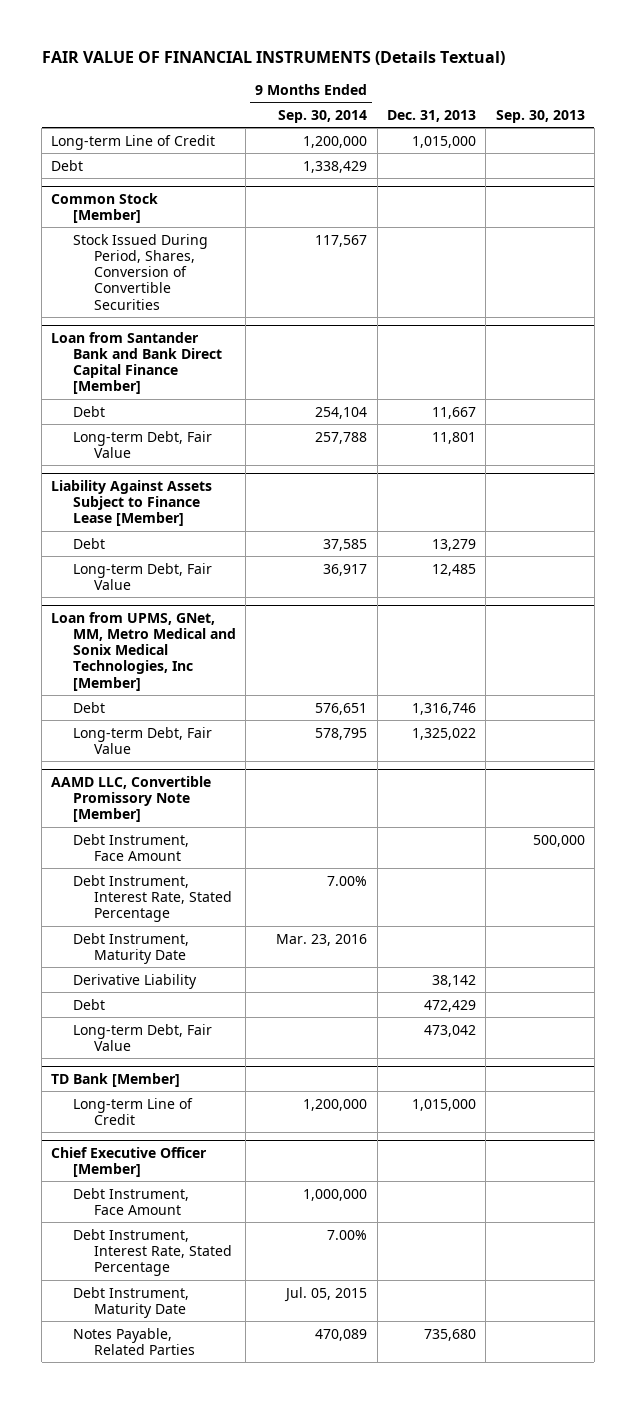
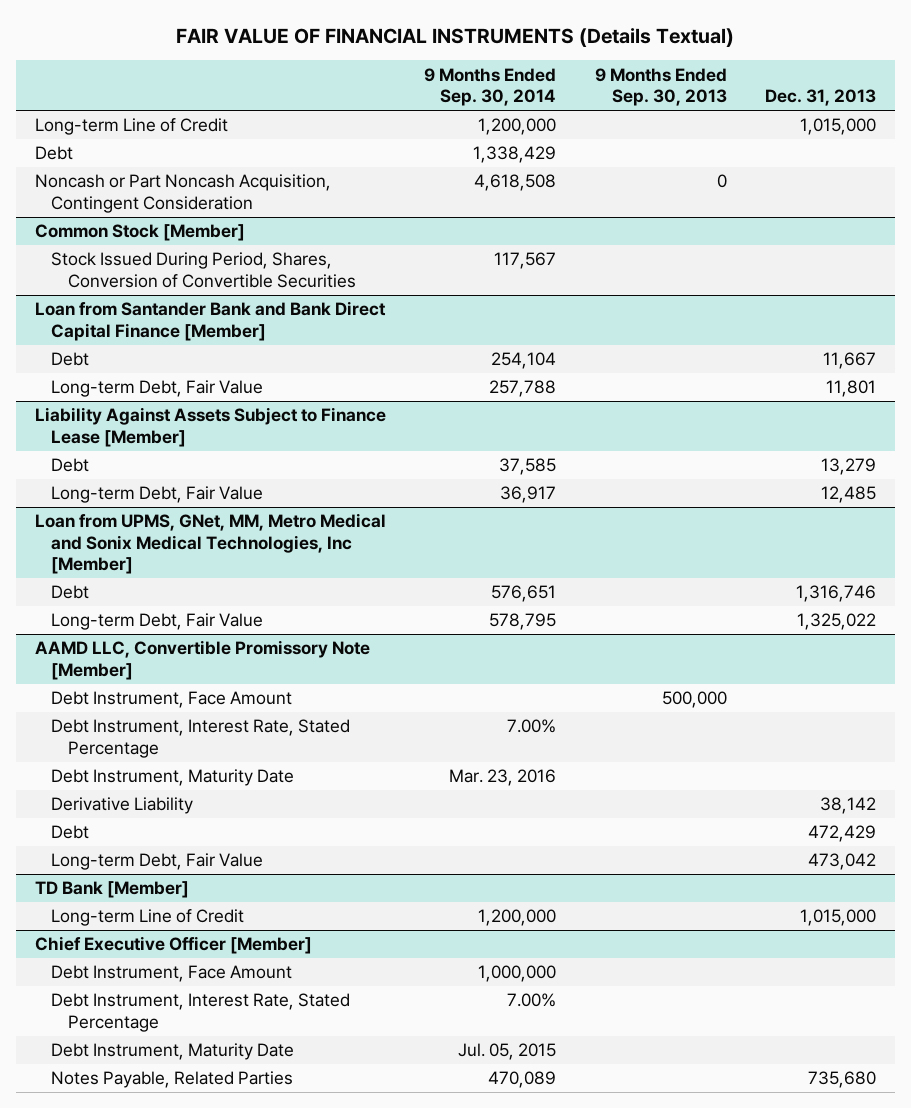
- | 9 Months Ended Sep. 30, 2014 | Dec. 31, 2013 | Sep. 30, 2013
+ | 9 Months Ended Sep. 30, 2014 | 9 Months Ended Sep. 30, 2013 | Dec. 31, 2013
+ Noncash or Part Noncash Acquisition, Contingent Consideration | 4,618,508 | 0 |

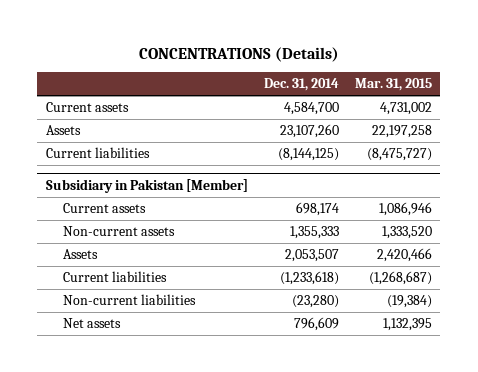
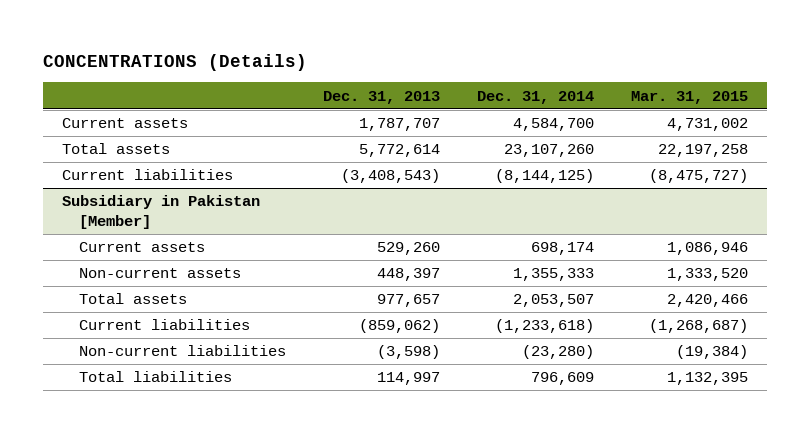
- | Dec. 31, 2014 | Mar. 31, 2015
+ | Dec. 31, 2013 | Dec. 31, 2014 | Mar. 31, 2015
- Assets | 23,107,260 | 22,197,258
+ Total assets | 5,772,614 | 23,107,260 | 22,197,258
@ Subsidiary in Pakistan [Member]
- Assets | 2,053,507 | 2,420,466
+ Total assets | 977,657 | 2,053,507 | 2,420,466
- Net assets | 796,609 | 1,132,395
+ Total liabilities | 114,997 | 796,609 | 1,132,395

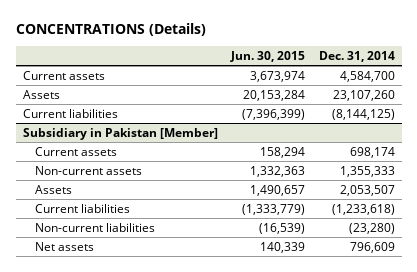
- | Dec. 31, 2013 | Dec. 31, 2014 | Mar. 31, 2015
+ | Jun. 30, 2015 | Dec. 31, 2014
- Total assets | 5,772,614 | 23,107,260 | 22,197,258
+ Assets | 20,153,284 | 23,107,260
@ Subsidiary in Pakistan [Member]
- Total assets | 977,657 | 2,053,507 | 2,420,466
+ Assets | 1,490,657 | 2,053,507
- Total liabilities | 114,997 | 796,609 | 1,132,395
+ Net assets | 140,339 | 796,609

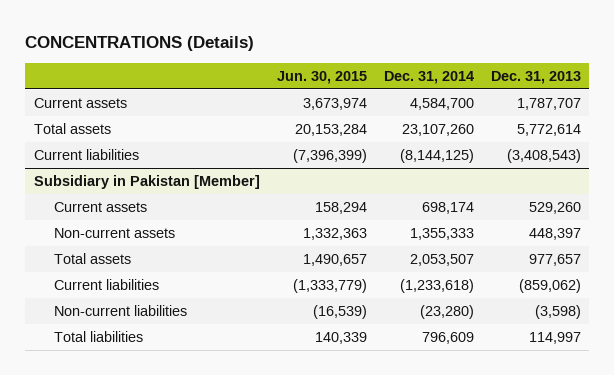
- | Jun. 30, 2015 | Dec. 31, 2014
+ | Jun. 30, 2015 | Dec. 31, 2014 | Dec. 31, 2013
- Assets | 20,153,284 | 23,107,260
+ Total assets | 20,153,284 | 23,107,260 | 5,772,614
@ Subsidiary in Pakistan [Member]
- Assets | 1,490,657 | 2,053,507
+ Total assets | 1,490,657 | 2,053,507 | 977,657
- Net assets | 140,339 | 796,609
+ Total liabilities | 140,339 | 796,609 | 114,997

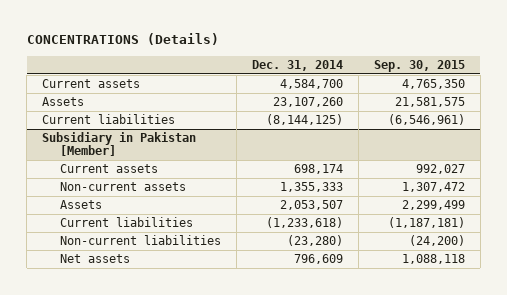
- | Jun. 30, 2015 | Dec. 31, 2014 | Dec. 31, 2013
+ | Dec. 31, 2014 | Sep. 30, 2015
- Total assets | 20,153,284 | 23,107,260 | 5,772,614
+ Assets | 23,107,260 | 21,581,575
@ Subsidiary in Pakistan [Member]
- Total assets | 1,490,657 | 2,053,507 | 977,657
+ Assets | 2,053,507 | 2,299,499
- Total liabilities | 140,339 | 796,609 | 114,997
+ Net assets | 796,609 | 1,088,118

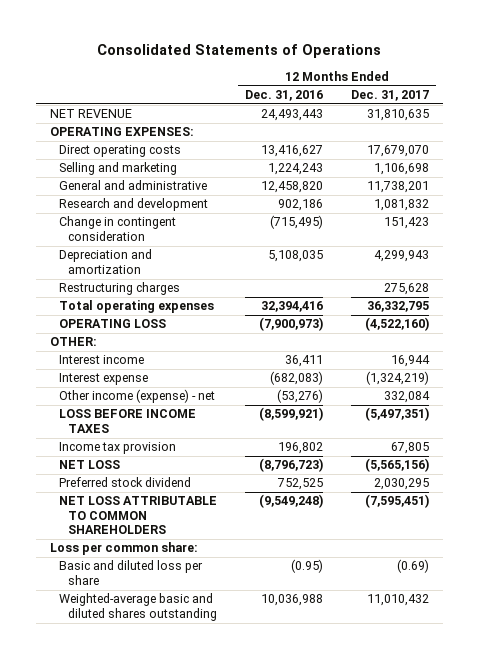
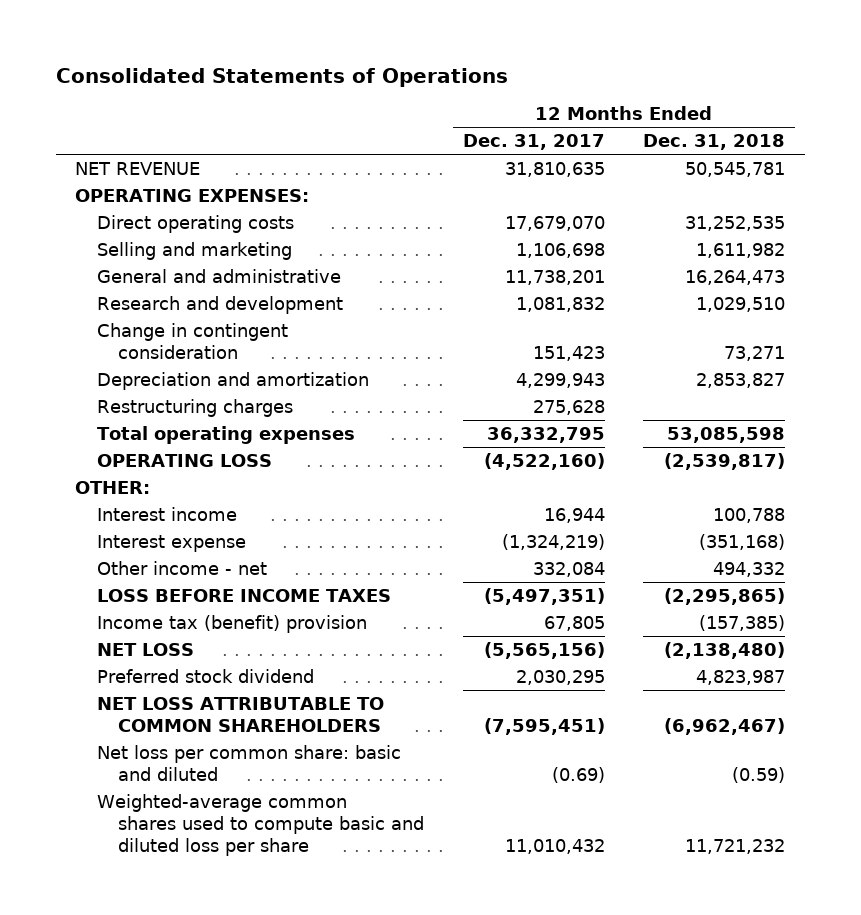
- | 12 Months Ended Dec. 31, 2016 | 12 Months Ended Dec. 31, 2017
+ | 12 Months Ended Dec. 31, 2017 | 12 Months Ended Dec. 31, 2018
- Other income (expense) - net | (53,276) | 332,084
+ Other income - net | 332,084 | 494,332
- Income tax provision | 196,802 | 67,805
+ Income tax (benefit) provision | 67,805 | (157,385)
- Loss per common share:
- Basic and diluted loss per share | (0.95) | (0.69)
- Weighted-average basic and diluted shares outstanding | 10,036,988 | 11,010,432
+ Net loss per common share: basic and diluted | (0.69) | (0.59)
+ Weighted-average common shares used to compute basic and diluted loss per share | 11,010,432 | 11,721,232

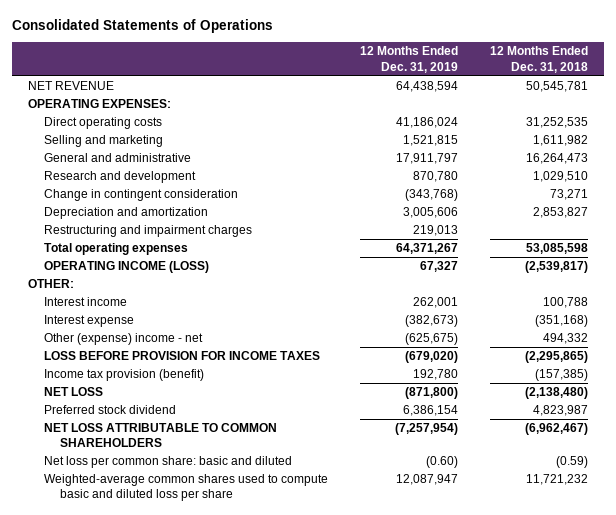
- | 12 Months Ended Dec. 31, 2017 | 12 Months Ended Dec. 31, 2018
+ | 12 Months Ended Dec. 31, 2019 | 12 Months Ended Dec. 31, 2018
- Restructuring charges | 275,628 |
+ Restructuring and impairment charges | 219,013 |
- OPERATING LOSS | (4,522,160) | (2,539,817)
+ OPERATING INCOME (LOSS) | 67,327 | (2,539,817)
- Other income - net | 332,084 | 494,332
- LOSS BEFORE INCOME TAXES | (5,497,351) | (2,295,865)
- Income tax (benefit) provision | 67,805 | (157,385)
+ Other (expense) income - net | (625,675) | 494,332
+ LOSS BEFORE PROVISION FOR INCOME TAXES | (679,020) | (2,295,865)
+ Income tax provision (benefit) | 192,780 | (157,385)

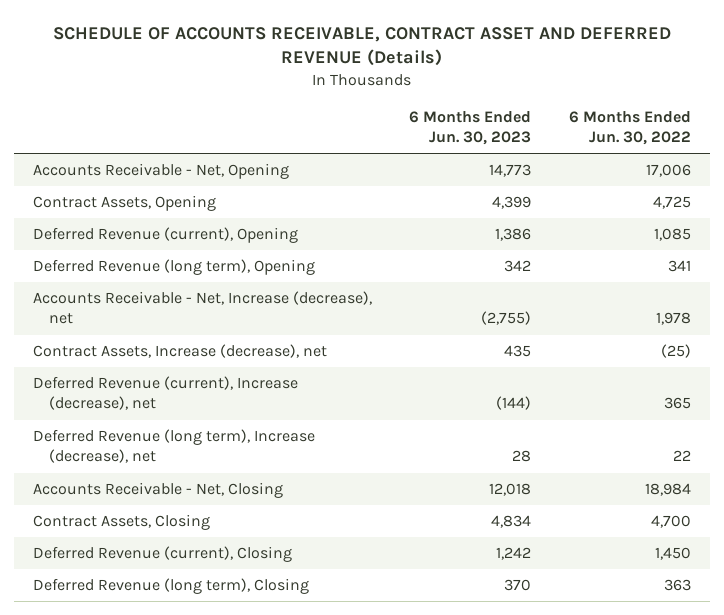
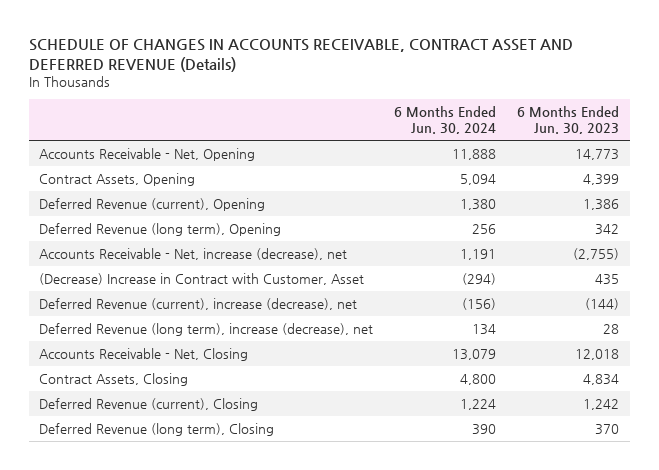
- SCHEDULE OF ACCOUNTS RECEIVABLE, CONTRACT ASSET AND DEFERRED REVENUE (Details)
+ SCHEDULE OF CHANGES IN ACCOUNTS RECEIVABLE, CONTRACT ASSET AND DEFERRED REVENUE (Details)
- | 6 Months Ended Jun. 30, 2023 | 6 Months Ended Jun. 30, 2022
+ | 6 Months Ended Jun. 30, 2024 | 6 Months Ended Jun. 30, 2023
- Accounts Receivable - Net, Increase (decrease), net | (2,755) | 1,978
- Contract Assets, Increase (decrease), net | 435 | (25)
- Deferred Revenue (current), Increase (decrease), net | (144) | 365
- Deferred Revenue (long term), Increase (decrease), net | 28 | 22
+ Accounts Receivable - Net, increase (decrease), net | 1,191 | (2,755)
+ (Decrease) Increase in Contract with Customer, Asset | (294) | 435
+ Deferred Revenue (current), increase (decrease), net | (156) | (144)
+ Deferred Revenue (long term), increase (decrease), net | 134 | 28

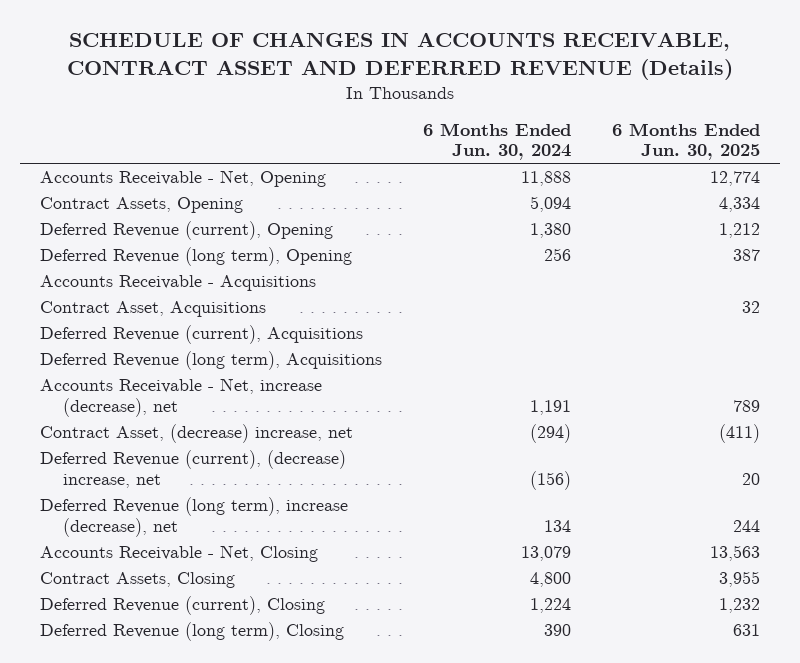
- | 6 Months Ended Jun. 30, 2024 | 6 Months Ended Jun. 30, 2023
+ | 6 Months Ended Jun. 30, 2024 | 6 Months Ended Jun. 30, 2025
+ Accounts Receivable - Acquisitions
+ Contract Asset, Acquisitions | | 32
+ Deferred Revenue (current), Acquisitions
+ Deferred Revenue (long term), Acquisitions
- (Decrease) Increase in Contract with Customer, Asset | (294) | 435
- Deferred Revenue (current), increase (decrease), net | (156) | (144)
+ Contract Asset, (decrease) increase, net | (294) | (411)
+ Deferred Revenue (current), (decrease) increase, net | (156) | 20

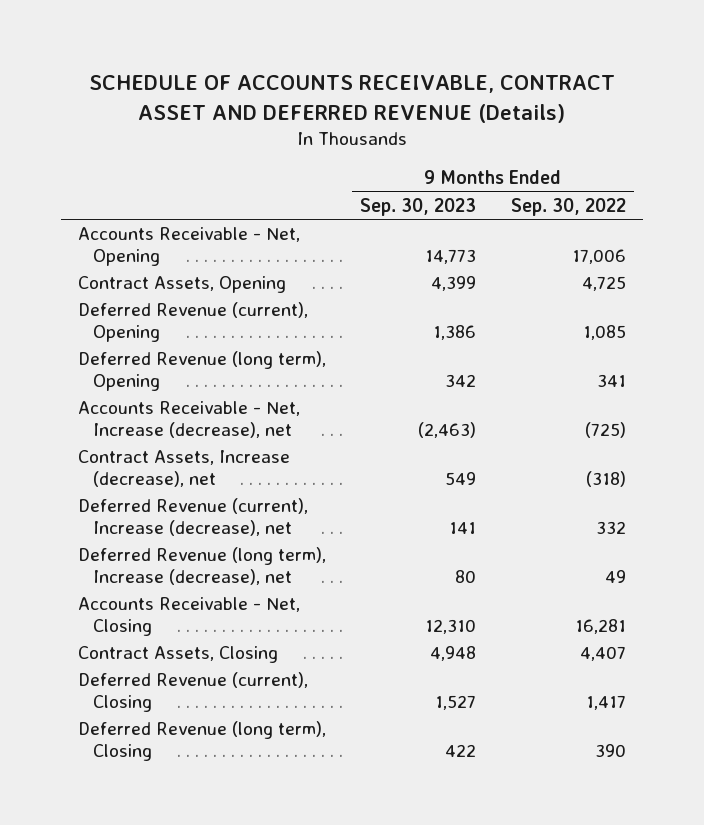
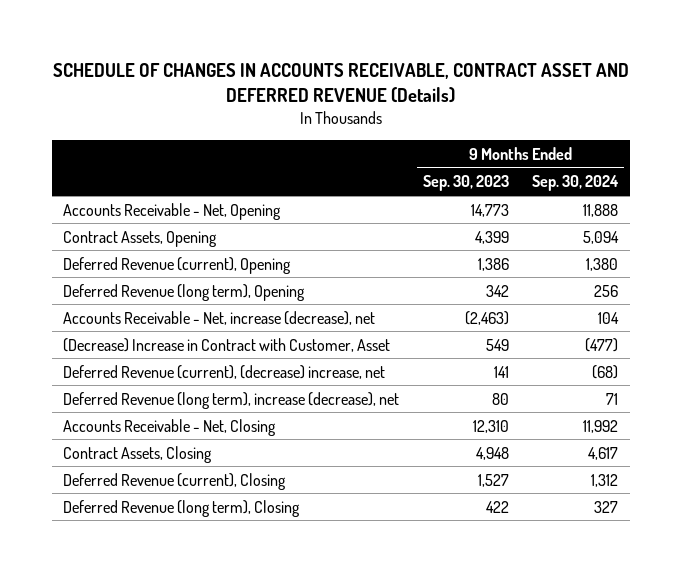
- SCHEDULE OF ACCOUNTS RECEIVABLE, CONTRACT ASSET AND DEFERRED REVENUE (Details)
+ SCHEDULE OF CHANGES IN ACCOUNTS RECEIVABLE, CONTRACT ASSET AND DEFERRED REVENUE (Details)
- | 9 Months Ended Sep. 30, 2023 | 9 Months Ended Sep. 30, 2022
+ | 9 Months Ended Sep. 30, 2023 | 9 Months Ended Sep. 30, 2024
- Accounts Receivable - Net, Increase (decrease), net | (2,463) | (725)
- Contract Assets, Increase (decrease), net | 549 | (318)
- Deferred Revenue (current), Increase (decrease), net | 141 | 332
- Deferred Revenue (long term), Increase (decrease), net | 80 | 49
+ Accounts Receivable - Net, increase (decrease), net | (2,463) | 104
+ (Decrease) Increase in Contract with Customer, Asset | 549 | (477)
+ Deferred Revenue (current), (decrease) increase, net | 141 | (68)
+ Deferred Revenue (long term), increase (decrease), net | 80 | 71

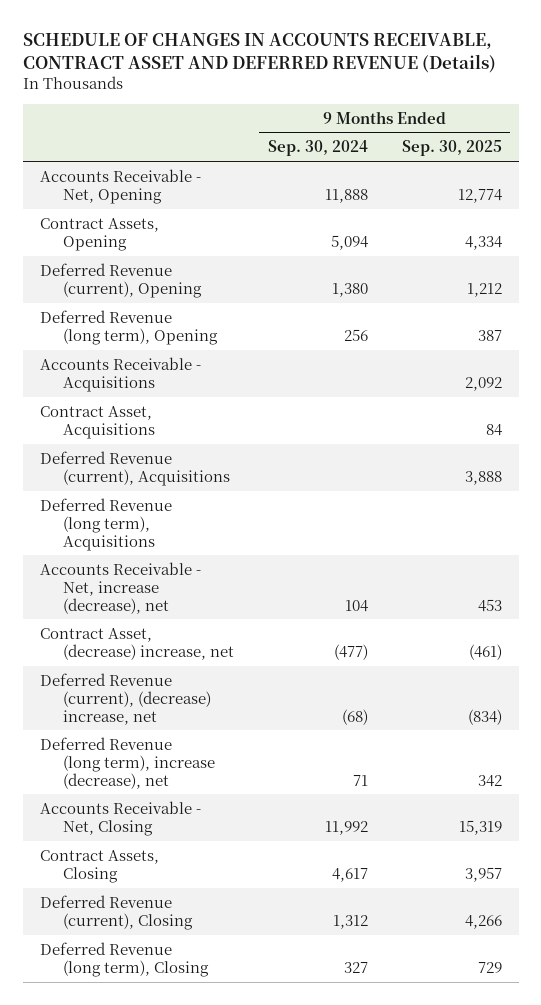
- | 9 Months Ended Sep. 30, 2023 | 9 Months Ended Sep. 30, 2024
+ | 9 Months Ended Sep. 30, 2024 | 9 Months Ended Sep. 30, 2025
+ Accounts Receivable - Acquisitions | | 2,092
+ Contract Asset, Acquisitions | | 84
+ Deferred Revenue (current), Acquisitions | | 3,888
+ Deferred Revenue (long term), Acquisitions
- (Decrease) Increase in Contract with Customer, Asset | 549 | (477)
+ Contract Asset, (decrease) increase, net | (477) | (461)

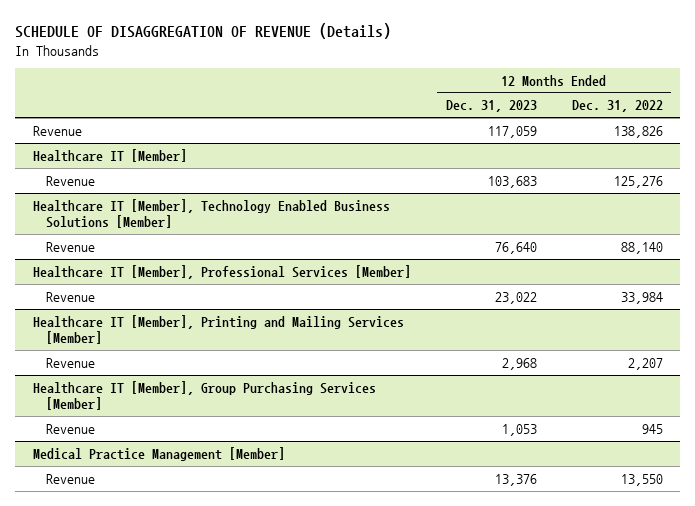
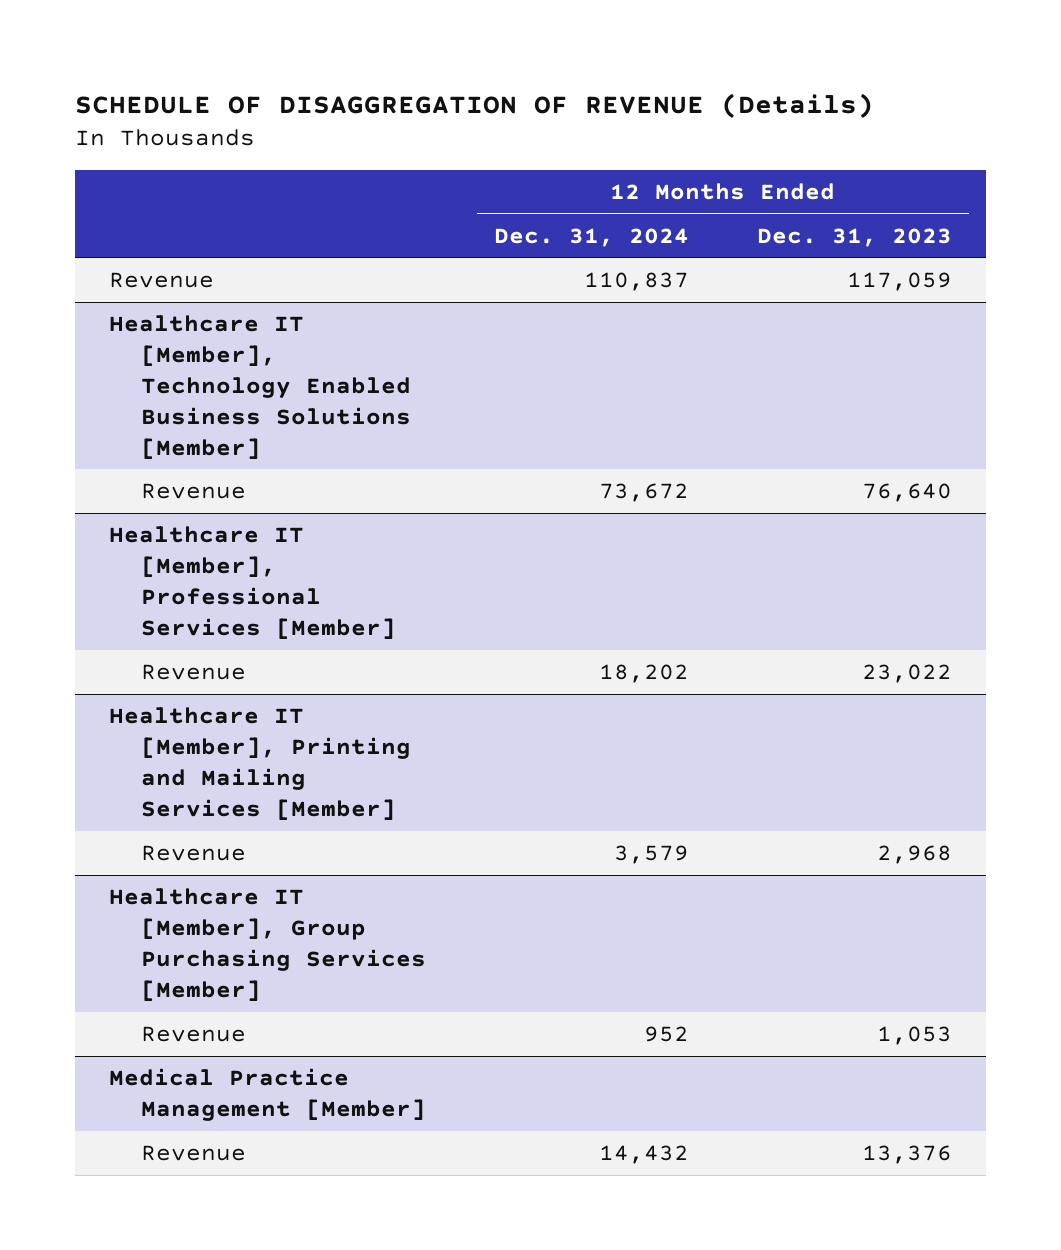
- | 12 Months Ended Dec. 31, 2023 | 12 Months Ended Dec. 31, 2022
+ | 12 Months Ended Dec. 31, 2024 | 12 Months Ended Dec. 31, 2023
- Healthcare IT [Member]
- Revenue | 103,683 | 125,276

